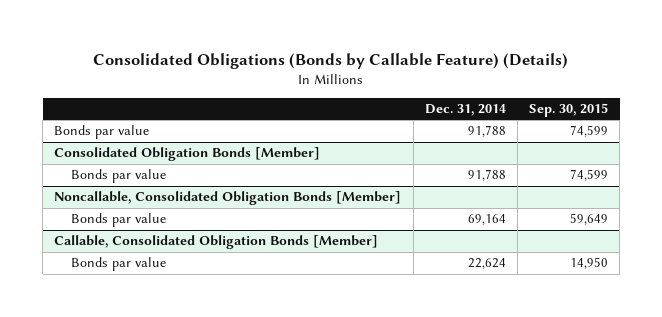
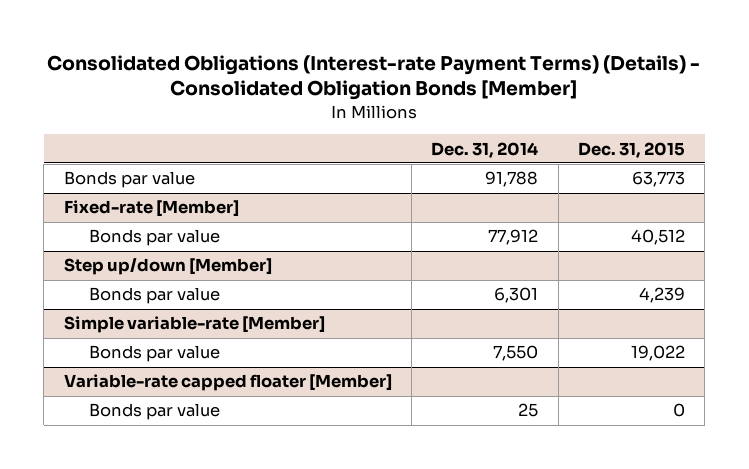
- Consolidated Obligations (Bonds by Callable Feature) (Details)
+ Consolidated Obligations (Interest-rate Payment Terms) (Details) - Consolidated Obligation Bonds [Member]
- | Dec. 31, 2014 | Sep. 30, 2015
+ | Dec. 31, 2014 | Dec. 31, 2015
- Consolidated Obligation Bonds [Member]
- Bonds par value | 91,788 | 74,599
- Noncallable, Consolidated Obligation Bonds [Member]
- Bonds par value | 69,164 | 59,649
- Callable, Consolidated Obligation Bonds [Member]
- Bonds par value | 22,624 | 14,950
+ Fixed-rate [Member]
+ Bonds par value | 77,912 | 40,512
+ Step up/down [Member]
+ Bonds par value | 6,301 | 4,239
+ Simple variable-rate [Member]
+ Bonds par value | 7,550 | 19,022
+ Variable-rate capped floater [Member]
+ Bonds par value | 25 | 0

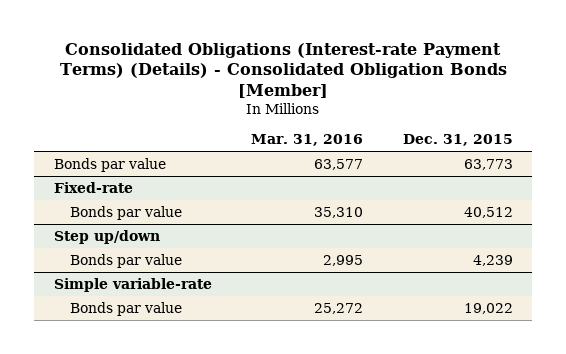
- | Dec. 31, 2014 | Dec. 31, 2015
+ | Mar. 31, 2016 | Dec. 31, 2015
- Fixed-rate [Member]
+ Fixed-rate
- Step up/down [Member]
+ Step up/down
- Simple variable-rate [Member]
+ Simple variable-rate
- Variable-rate capped floater [Member]
- Bonds par value | 25 | 0

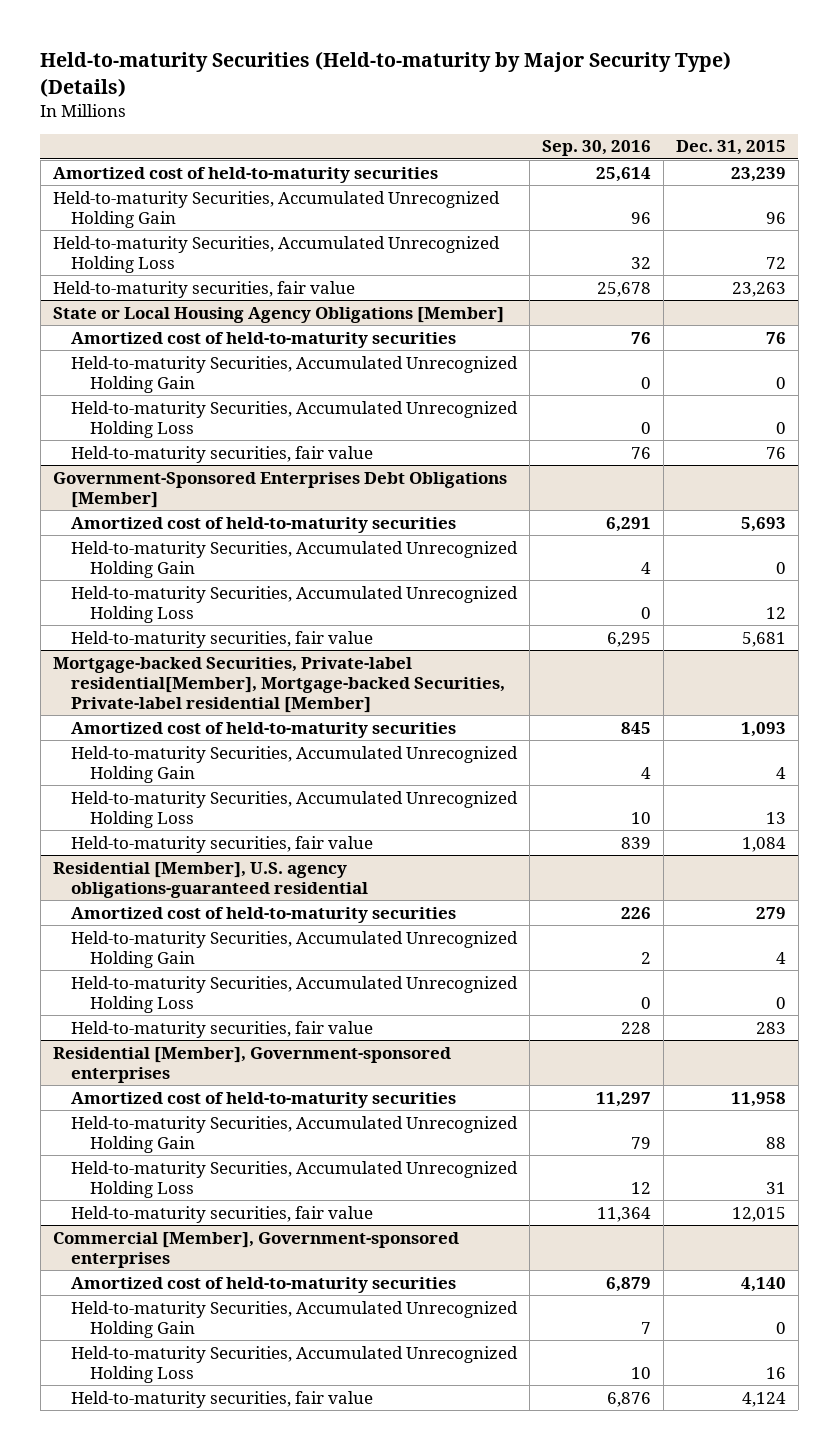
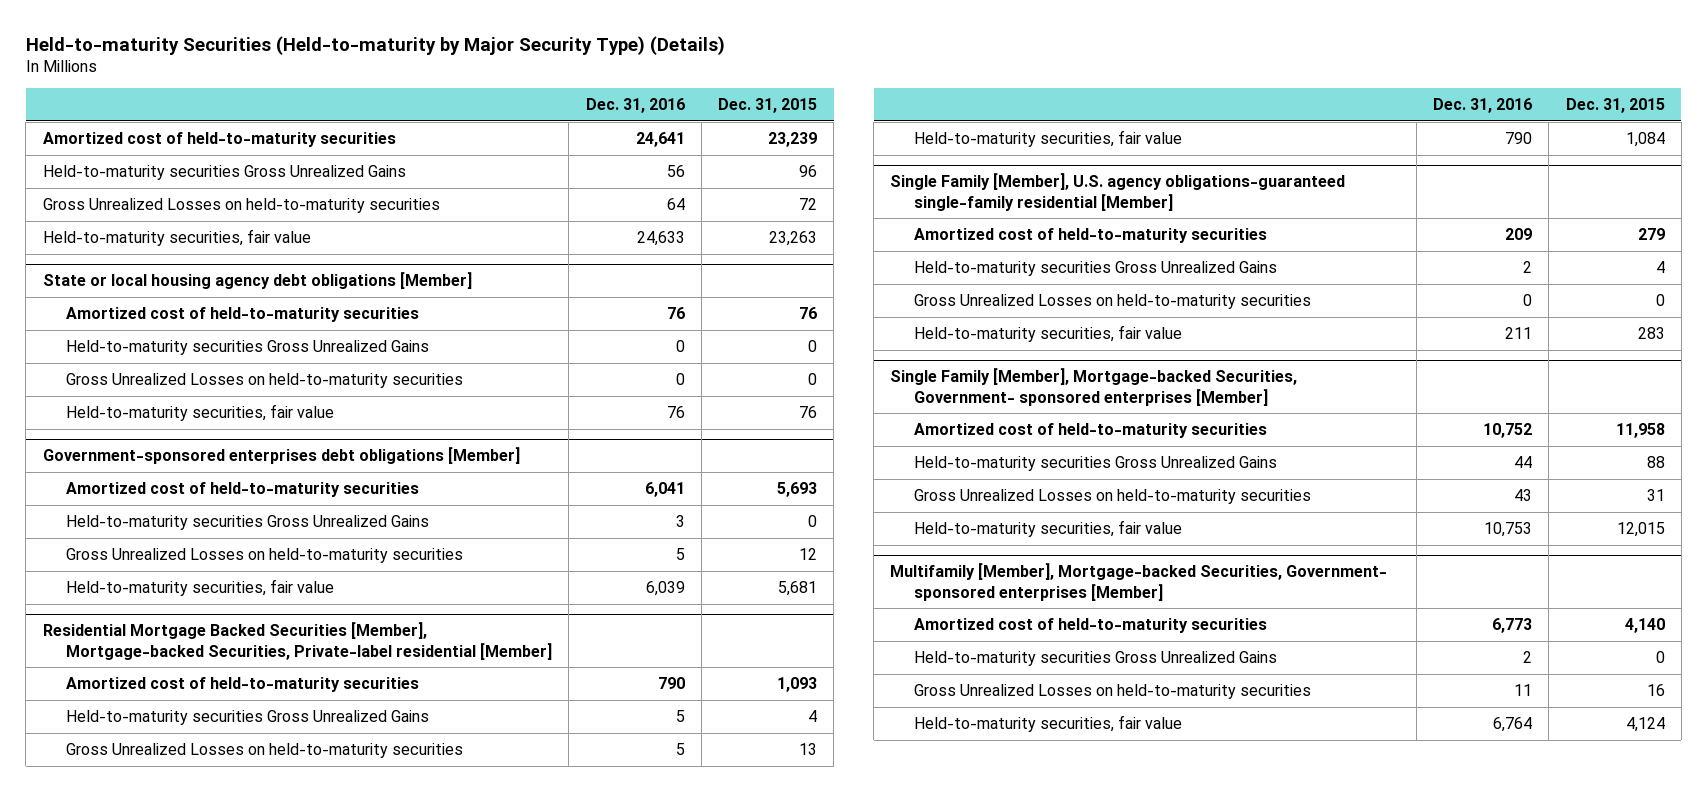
- | Sep. 30, 2016 | Dec. 31, 2015
+ | Dec. 31, 2016 | Dec. 31, 2015
- Held-to-maturity Securities, Accumulated Unrecognized Holding Gain | 96 | 96
- Held-to-maturity Securities, Accumulated Unrecognized Holding Loss | 32 | 72
+ Held-to-maturity securities Gross Unrealized Gains | 56 | 96
+ Gross Unrealized Losses on held-to-maturity securities | 64 | 72
- State or Local Housing Agency Obligations [Member]
+ State or local housing agency debt obligations [Member]
- Held-to-maturity Securities, Accumulated Unrecognized Holding Gain | 0 | 0
- Held-to-maturity Securities, Accumulated Unrecognized Holding Loss | 0 | 0
+ Held-to-maturity securities Gross Unrealized Gains | 0 | 0
+ Gross Unrealized Losses on held-to-maturity securities | 0 | 0
- Government-Sponsored Enterprises Debt Obligations [Member]
+ Government-sponsored enterprises debt obligations [Member]
- Held-to-maturity Securities, Accumulated Unrecognized Holding Gain | 4 | 0
- Held-to-maturity Securities, Accumulated Unrecognized Holding Loss | 0 | 12
+ Held-to-maturity securities Gross Unrealized Gains | 3 | 0
+ Gross Unrealized Losses on held-to-maturity securities | 5 | 12
- Mortgage-backed Securities, Private-label residential[Member], Mortgage-backed Securities, Private-label residential [Member]
+ Residential Mortgage Backed Securities [Member], Mortgage-backed Securities, Private-label residential [Member]
- Held-to-maturity Securities, Accumulated Unrecognized Holding Gain | 4 | 4
- Held-to-maturity Securities, Accumulated Unrecognized Holding Loss | 10 | 13
+ Held-to-maturity securities Gross Unrealized Gains | 5 | 4
+ Gross Unrealized Losses on held-to-maturity securities | 5 | 13
- Residential [Member], U.S. agency obligations-guaranteed residential
+ Single Family [Member], U.S. agency obligations-guaranteed single-family residential [Member]
- Held-to-maturity Securities, Accumulated Unrecognized Holding Gain | 2 | 4
- Held-to-maturity Securities, Accumulated Unrecognized Holding Loss | 0 | 0
+ Held-to-maturity securities Gross Unrealized Gains | 2 | 4
+ Gross Unrealized Losses on held-to-maturity securities | 0 | 0
- Residential [Member], Government-sponsored enterprises
+ Single Family [Member], Mortgage-backed Securities, Government- sponsored enterprises [Member]
- Held-to-maturity Securities, Accumulated Unrecognized Holding Gain | 79 | 88
- Held-to-maturity Securities, Accumulated Unrecognized Holding Loss | 12 | 31
+ Held-to-maturity securities Gross Unrealized Gains | 44 | 88
+ Gross Unrealized Losses on held-to-maturity securities | 43 | 31
- Commercial [Member], Government-sponsored enterprises
+ Multifamily [Member], Mortgage-backed Securities, Government- sponsored enterprises [Member]
- Held-to-maturity Securities, Accumulated Unrecognized Holding Gain | 7 | 0
- Held-to-maturity Securities, Accumulated Unrecognized Holding Loss | 10 | 16
+ Held-to-maturity securities Gross Unrealized Gains | 2 | 0
+ Gross Unrealized Losses on held-to-maturity securities | 11 | 16

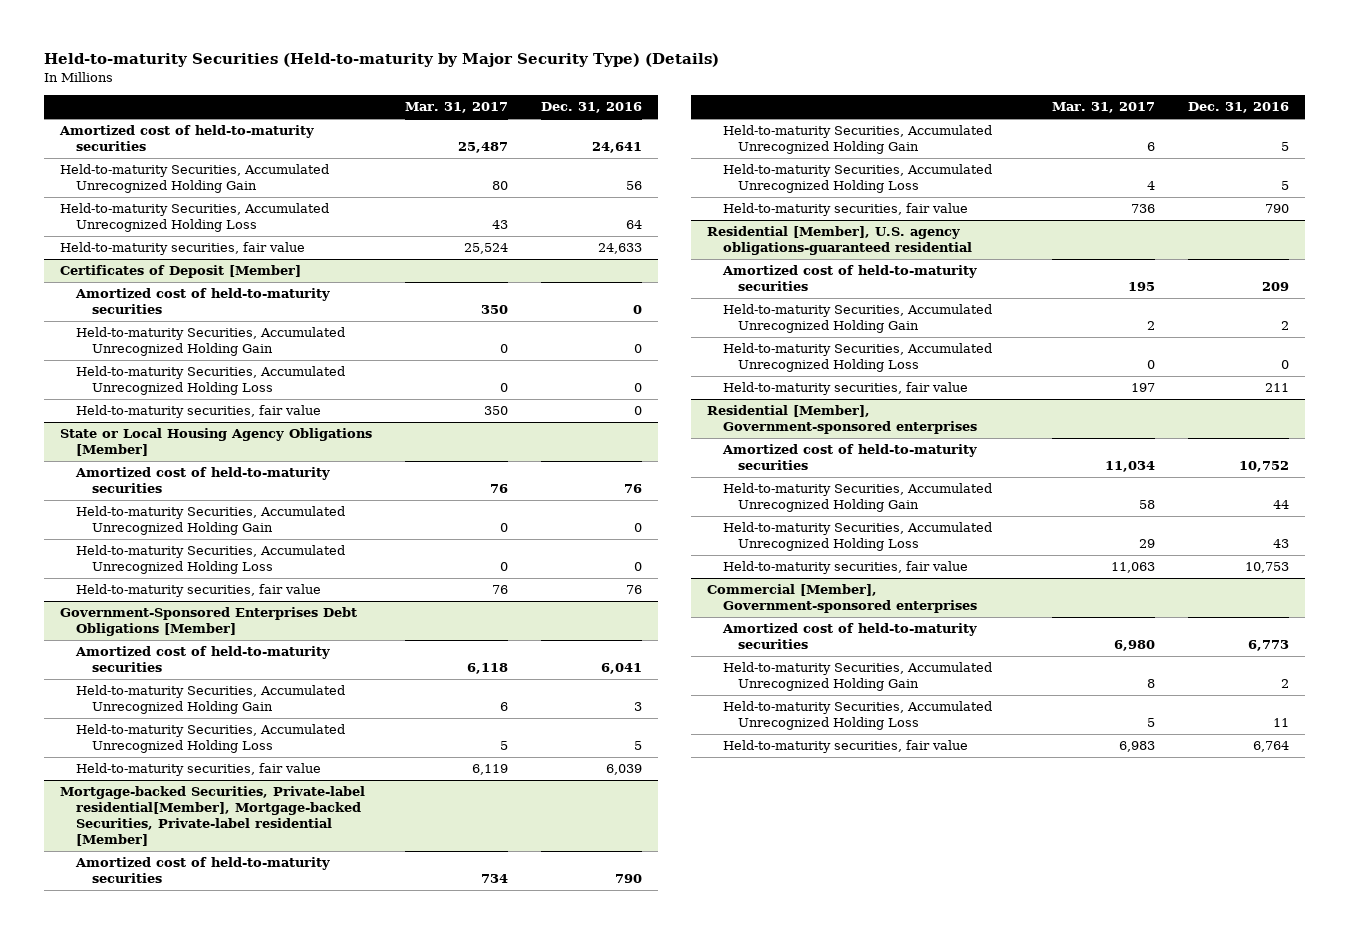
- | Dec. 31, 2016 | Dec. 31, 2015
+ | Mar. 31, 2017 | Dec. 31, 2016
- Held-to-maturity securities Gross Unrealized Gains | 56 | 96
- Gross Unrealized Losses on held-to-maturity securities | 64 | 72
+ Held-to-maturity Securities, Accumulated Unrecognized Holding Gain | 80 | 56
+ Held-to-maturity Securities, Accumulated Unrecognized Holding Loss | 43 | 64
- State or local housing agency debt obligations [Member]
+ Certificates of Deposit [Member]
+ Amortized cost of held-to-maturity securities | 350 | 0
+ Held-to-maturity Securities, Accumulated Unrecognized Holding Gain | 0 | 0
+ Held-to-maturity Securities, Accumulated Unrecognized Holding Loss | 0 | 0
+ Held-to-maturity securities, fair value | 350 | 0
+ State or Local Housing Agency Obligations [Member]
- Held-to-maturity securities Gross Unrealized Gains | 0 | 0
- Gross Unrealized Losses on held-to-maturity securities | 0 | 0
+ Held-to-maturity Securities, Accumulated Unrecognized Holding Gain | 0 | 0
+ Held-to-maturity Securities, Accumulated Unrecognized Holding Loss | 0 | 0
- Government-sponsored enterprises debt obligations [Member]
+ Government-Sponsored Enterprises Debt Obligations [Member]
- Held-to-maturity securities Gross Unrealized Gains | 3 | 0
- Gross Unrealized Losses on held-to-maturity securities | 5 | 12
+ Held-to-maturity Securities, Accumulated Unrecognized Holding Gain | 6 | 3
+ Held-to-maturity Securities, Accumulated Unrecognized Holding Loss | 5 | 5
- Residential Mortgage Backed Securities [Member], Mortgage-backed Securities, Private-label residential [Member]
+ Mortgage-backed Securities, Private-label residential[Member], Mortgage-backed Securities, Private-label residential [Member]
- Held-to-maturity securities Gross Unrealized Gains | 5 | 4
- Gross Unrealized Losses on held-to-maturity securities | 5 | 13
+ Held-to-maturity Securities, Accumulated Unrecognized Holding Gain | 6 | 5
+ Held-to-maturity Securities, Accumulated Unrecognized Holding Loss | 4 | 5
- Single Family [Member], U.S. agency obligations-guaranteed single-family residential [Member]
+ Residential [Member], U.S. agency obligations-guaranteed residential
- Held-to-maturity securities Gross Unrealized Gains | 2 | 4
- Gross Unrealized Losses on held-to-maturity securities | 0 | 0
+ Held-to-maturity Securities, Accumulated Unrecognized Holding Gain | 2 | 2
+ Held-to-maturity Securities, Accumulated Unrecognized Holding Loss | 0 | 0
- Single Family [Member], Mortgage-backed Securities, Government- sponsored enterprises [Member]
+ Residential [Member], Government-sponsored enterprises
- Held-to-maturity securities Gross Unrealized Gains | 44 | 88
- Gross Unrealized Losses on held-to-maturity securities | 43 | 31
+ Held-to-maturity Securities, Accumulated Unrecognized Holding Gain | 58 | 44
+ Held-to-maturity Securities, Accumulated Unrecognized Holding Loss | 29 | 43
- Multifamily [Member], Mortgage-backed Securities, Government- sponsored enterprises [Member]
+ Commercial [Member], Government-sponsored enterprises
- Held-to-maturity securities Gross Unrealized Gains | 2 | 0
- Gross Unrealized Losses on held-to-maturity securities | 11 | 16
+ Held-to-maturity Securities, Accumulated Unrecognized Holding Gain | 8 | 2
+ Held-to-maturity Securities, Accumulated Unrecognized Holding Loss | 5 | 11

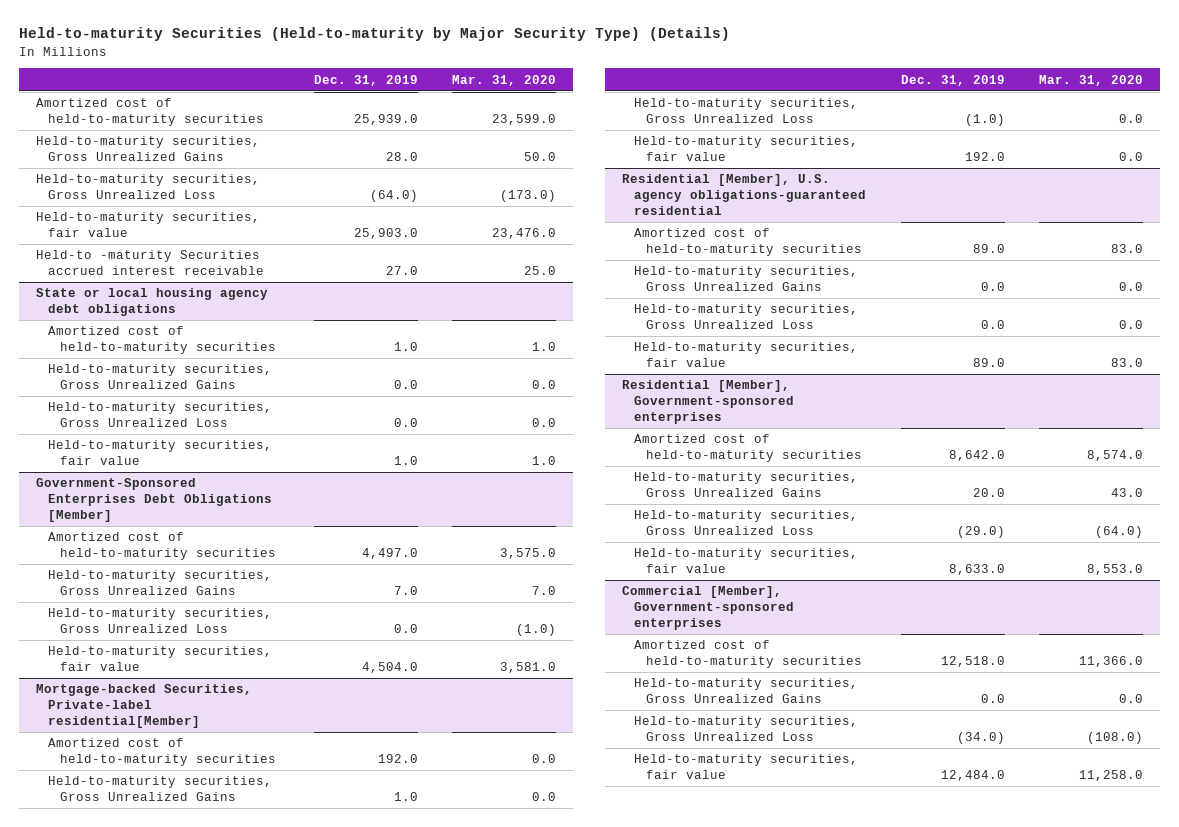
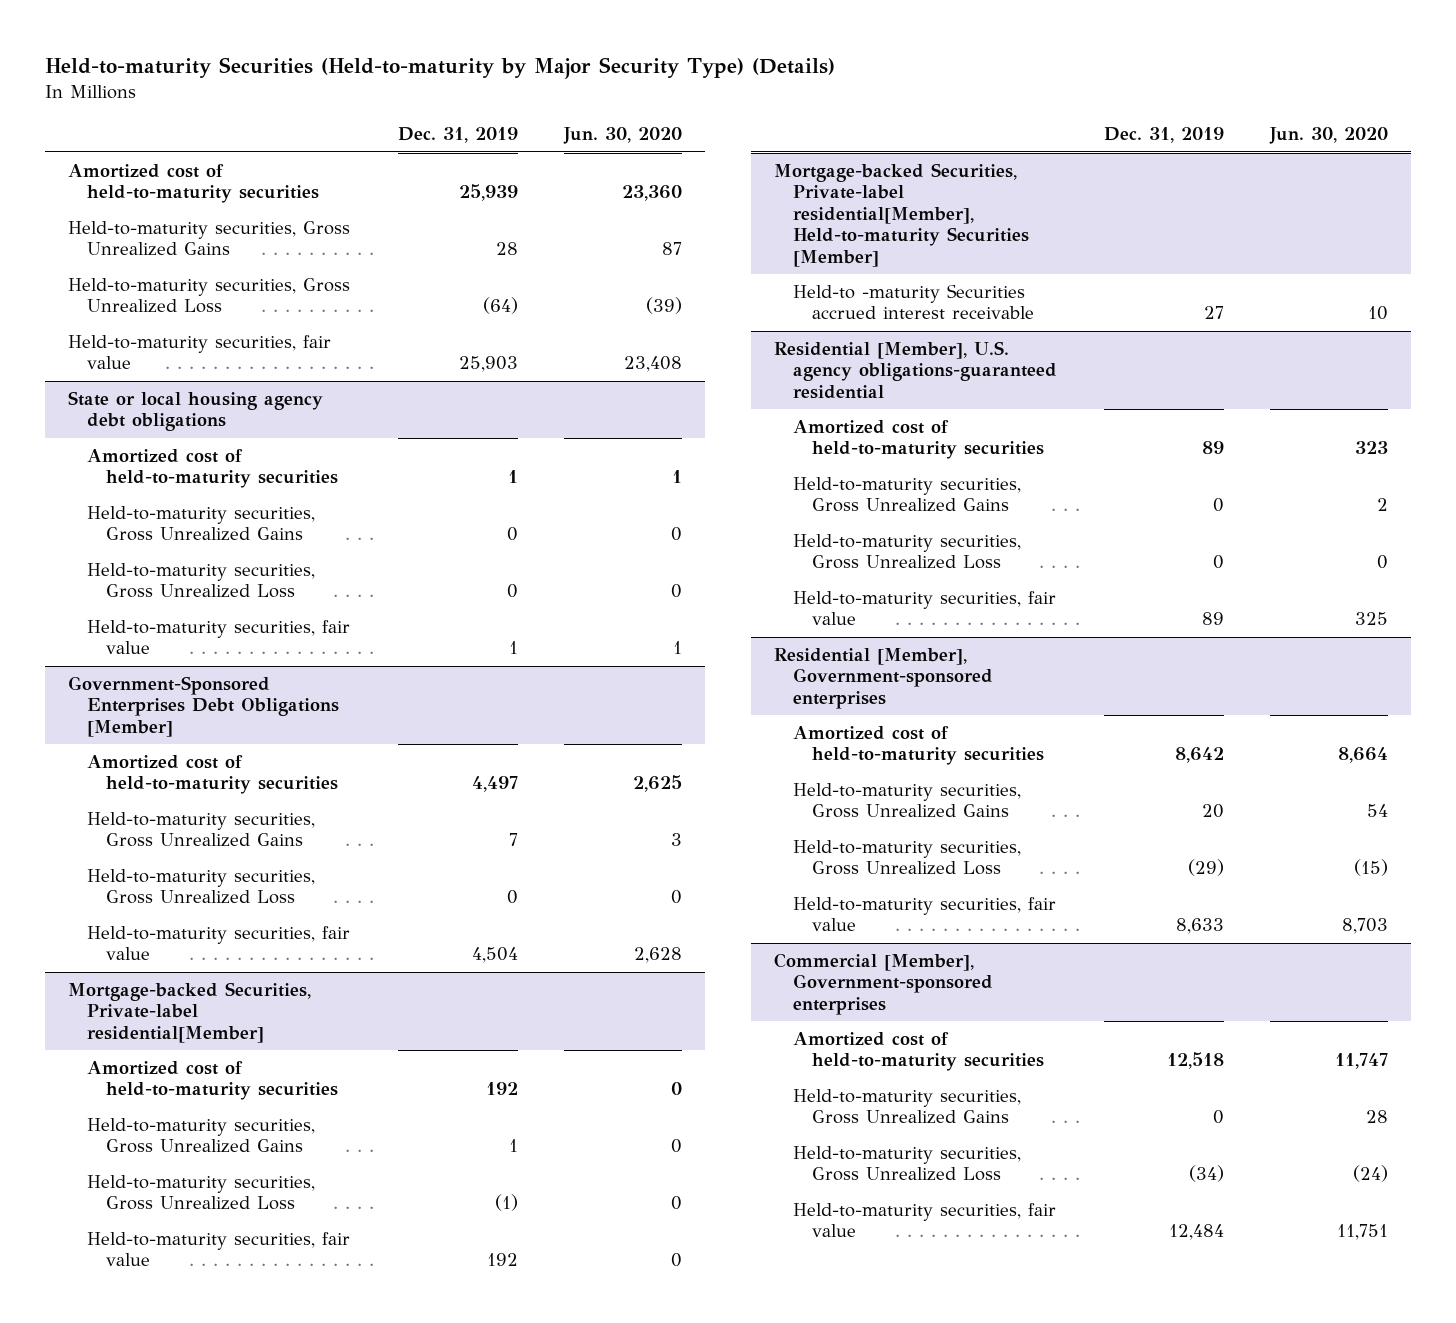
- | Dec. 31, 2019 | Mar. 31, 2020
+ | Dec. 31, 2019 | Jun. 30, 2020
- Amortized cost of held-to-maturity securities | 25,939.0 | 23,599.0
- Held-to-maturity securities, Gross Unrealized Gains | 28.0 | 50.0
- Held-to-maturity securities, Gross Unrealized Loss | (64.0) | (173.0)
- Held-to-maturity securities, fair value | 25,903.0 | 23,476.0
- Held-to -maturity Securities accrued interest receivable | 27.0 | 25.0
+ Amortized cost of held-to-maturity securities | 25,939 | 23,360
+ Held-to-maturity securities, Gross Unrealized Gains | 28 | 87
+ Held-to-maturity securities, Gross Unrealized Loss | (64) | (39)
+ Held-to-maturity securities, fair value | 25,903 | 23,408
@ State or local housing agency debt obligations
- Amortized cost of held-to-maturity securities | 1.0 | 1.0
- Held-to-maturity securities, Gross Unrealized Gains | 0.0 | 0.0
- Held-to-maturity securities, Gross Unrealized Loss | 0.0 | 0.0
- Held-to-maturity securities, fair value | 1.0 | 1.0
+ Amortized cost of held-to-maturity securities | 1 | 1
+ Held-to-maturity securities, Gross Unrealized Gains | 0 | 0
+ Held-to-maturity securities, Gross Unrealized Loss | 0 | 0
+ Held-to-maturity securities, fair value | 1 | 1
@ Government-Sponsored Enterprises Debt Obligations [Member]
- Amortized cost of held-to-maturity securities | 4,497.0 | 3,575.0
- Held-to-maturity securities, Gross Unrealized Gains | 7.0 | 7.0
- Held-to-maturity securities, Gross Unrealized Loss | 0.0 | (1.0)
- Held-to-maturity securities, fair value | 4,504.0 | 3,581.0
+ Amortized cost of held-to-maturity securities | 4,497 | 2,625
+ Held-to-maturity securities, Gross Unrealized Gains | 7 | 3
+ Held-to-maturity securities, Gross Unrealized Loss | 0 | 0
+ Held-to-maturity securities, fair value | 4,504 | 2,628
@ Mortgage-backed Securities, Private-label residential[Member]
- Amortized cost of held-to-maturity securities | 192.0 | 0.0
- Held-to-maturity securities, Gross Unrealized Gains | 1.0 | 0.0
- Held-to-maturity securities, Gross Unrealized Loss | (1.0) | 0.0
- Held-to-maturity securities, fair value | 192.0 | 0.0
+ Amortized cost of held-to-maturity securities | 192 | 0
+ Held-to-maturity securities, Gross Unrealized Gains | 1 | 0
+ Held-to-maturity securities, Gross Unrealized Loss | (1) | 0
+ Held-to-maturity securities, fair value | 192 | 0
+ Mortgage-backed Securities, Private-label residential[Member], Held-to-maturity Securities [Member]
+ Held-to -maturity Securities accrued interest receivable | 27 | 10
@ Residential [Member], U.S. agency obligations-guaranteed residential
- Amortized cost of held-to-maturity securities | 89.0 | 83.0
- Held-to-maturity securities, Gross Unrealized Gains | 0.0 | 0.0
- Held-to-maturity securities, Gross Unrealized Loss | 0.0 | 0.0
- Held-to-maturity securities, fair value | 89.0 | 83.0
+ Amortized cost of held-to-maturity securities | 89 | 323
+ Held-to-maturity securities, Gross Unrealized Gains | 0 | 2
+ Held-to-maturity securities, Gross Unrealized Loss | 0 | 0
+ Held-to-maturity securities, fair value | 89 | 325
@ Residential [Member], Government-sponsored enterprises
- Amortized cost of held-to-maturity securities | 8,642.0 | 8,574.0
- Held-to-maturity securities, Gross Unrealized Gains | 20.0 | 43.0
- Held-to-maturity securities, Gross Unrealized Loss | (29.0) | (64.0)
- Held-to-maturity securities, fair value | 8,633.0 | 8,553.0
+ Amortized cost of held-to-maturity securities | 8,642 | 8,664
+ Held-to-maturity securities, Gross Unrealized Gains | 20 | 54
+ Held-to-maturity securities, Gross Unrealized Loss | (29) | (15)
+ Held-to-maturity securities, fair value | 8,633 | 8,703
@ Commercial [Member], Government-sponsored enterprises
- Amortized cost of held-to-maturity securities | 12,518.0 | 11,366.0
- Held-to-maturity securities, Gross Unrealized Gains | 0.0 | 0.0
- Held-to-maturity securities, Gross Unrealized Loss | (34.0) | (108.0)
- Held-to-maturity securities, fair value | 12,484.0 | 11,258.0
+ Amortized cost of held-to-maturity securities | 12,518 | 11,747
+ Held-to-maturity securities, Gross Unrealized Gains | 0 | 28
+ Held-to-maturity securities, Gross Unrealized Loss | (34) | (24)
+ Held-to-maturity securities, fair value | 12,484 | 11,751

